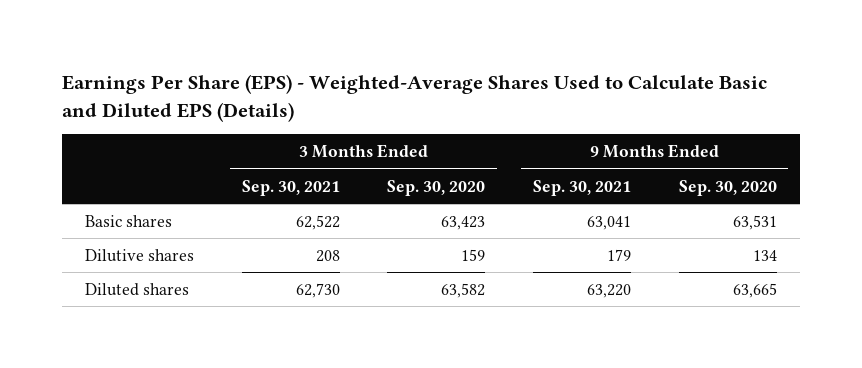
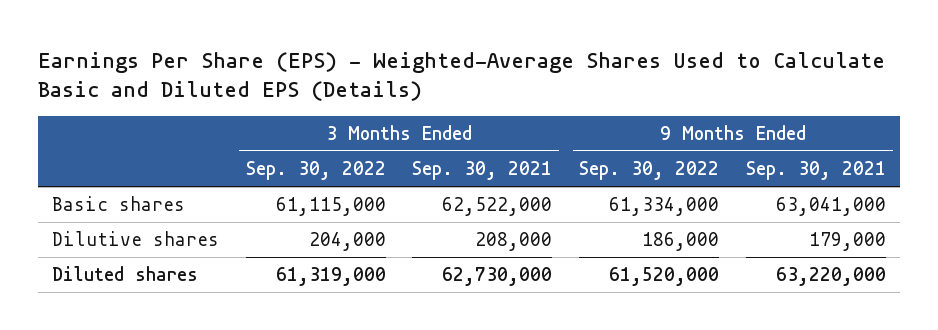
- | 3 Months Ended Sep. 30, 2021 | 3 Months Ended Sep. 30, 2020 | 9 Months Ended Sep. 30, 2021 | 9 Months Ended Sep. 30, 2020
+ | 3 Months Ended Sep. 30, 2022 | 3 Months Ended Sep. 30, 2021 | 9 Months Ended Sep. 30, 2022 | 9 Months Ended Sep. 30, 2021
- Basic shares | 62,522 | 63,423 | 63,041 | 63,531
- Dilutive shares | 208 | 159 | 179 | 134
- Diluted shares | 62,730 | 63,582 | 63,220 | 63,665
+ Basic shares | 61,115,000 | 62,522,000 | 61,334,000 | 63,041,000
+ Dilutive shares | 204,000 | 208,000 | 186,000 | 179,000
+ Diluted shares | 61,319,000 | 62,730,000 | 61,520,000 | 63,220,000

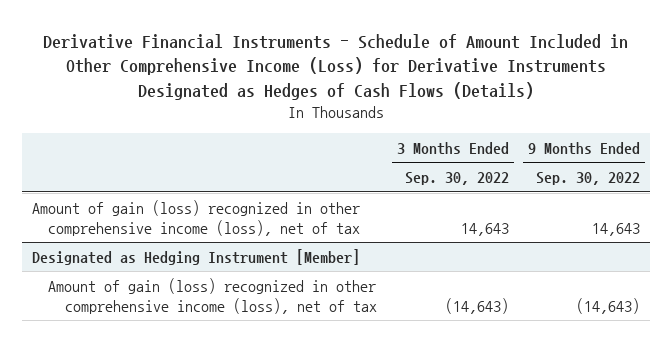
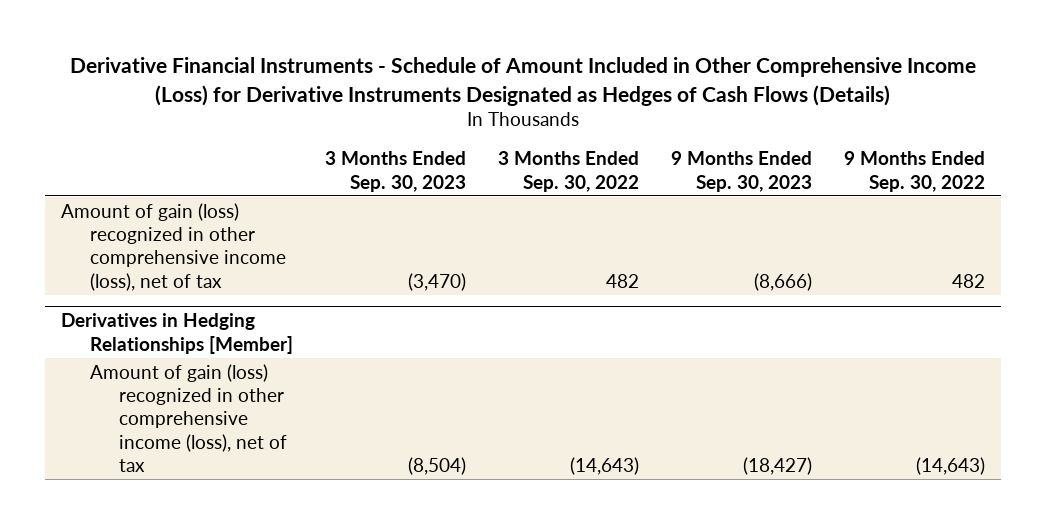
- | 3 Months Ended Sep. 30, 2022 | 9 Months Ended Sep. 30, 2022
+ | 3 Months Ended Sep. 30, 2023 | 3 Months Ended Sep. 30, 2022 | 9 Months Ended Sep. 30, 2023 | 9 Months Ended Sep. 30, 2022
- Amount of gain (loss) recognized in other comprehensive income (loss), net of tax | 14,643 | 14,643
- Designated as Hedging Instrument [Member]
+ Amount of gain (loss) recognized in other comprehensive income (loss), net of tax | (3,470) | 482 | (8,666) | 482
+ Derivatives in Hedging Relationships [Member]

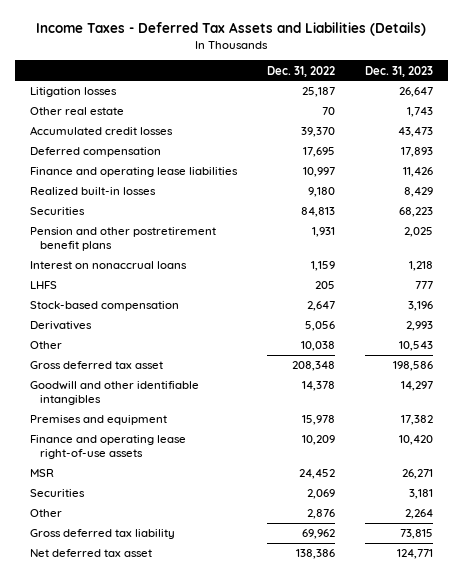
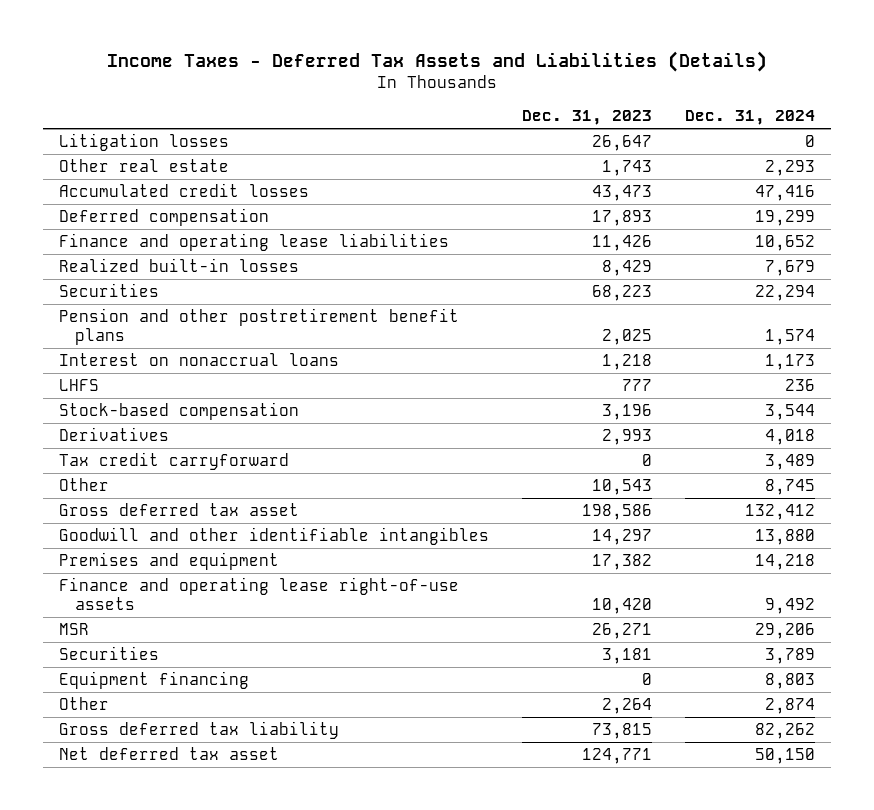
- | Dec. 31, 2022 | Dec. 31, 2023
+ | Dec. 31, 2023 | Dec. 31, 2024
+ Tax credit carryforward | 0 | 3,489
+ Equipment financing | 0 | 8,803

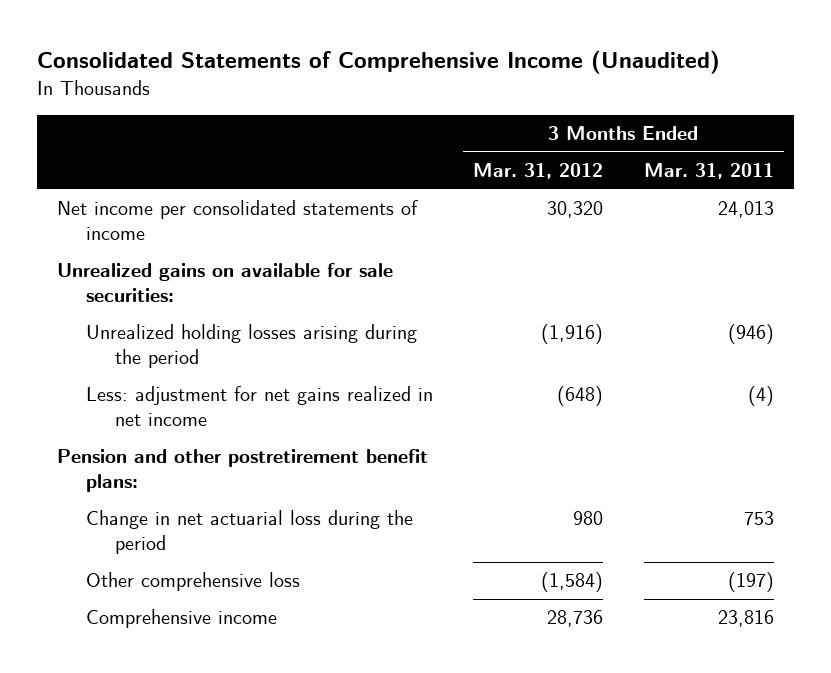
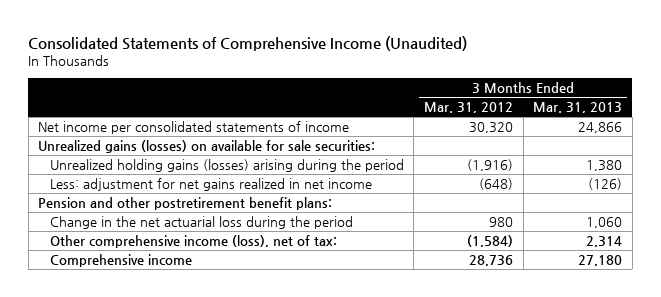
- | 3 Months Ended Mar. 31, 2012 | 3 Months Ended Mar. 31, 2011
+ | 3 Months Ended Mar. 31, 2012 | 3 Months Ended Mar. 31, 2013
- Unrealized gains on available for sale securities:
- Unrealized holding losses arising during the period | (1,916) | (946)
+ Unrealized gains (losses) on available for sale securities:
+ Unrealized holding gains (losses) arising during the period | (1,916) | 1,380
- Change in net actuarial loss during the period | 980 | 753
- Other comprehensive loss | (1,584) | (197)
+ Change in the net actuarial loss during the period | 980 | 1,060
+ Other comprehensive income (loss), net of tax: | (1,584) | 2,314

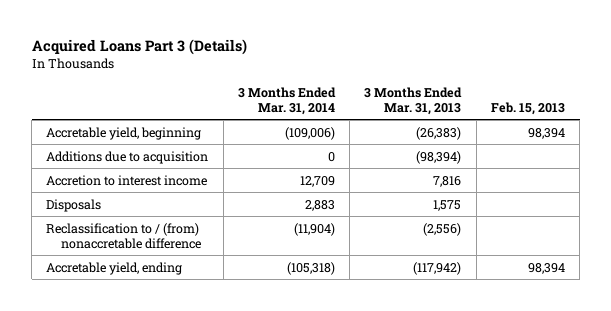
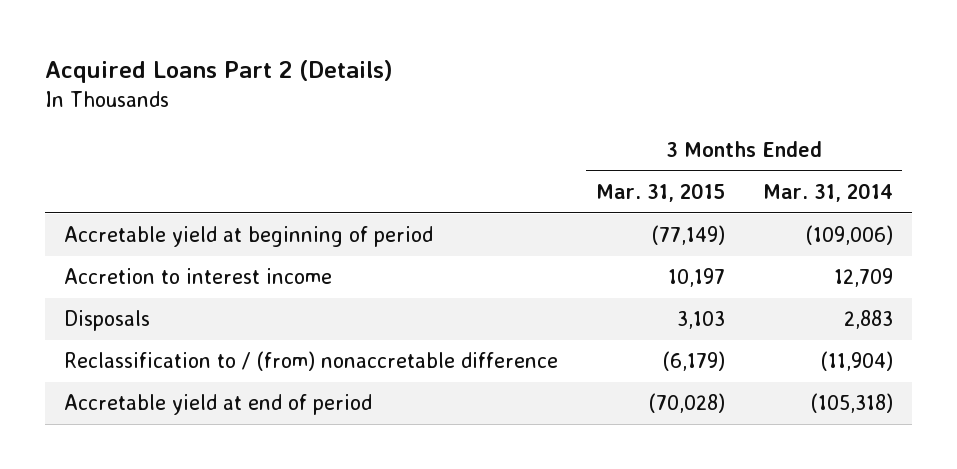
- Acquired Loans Part 3 (Details)
+ Acquired Loans Part 2 (Details)
- | 3 Months Ended Mar. 31, 2014 | 3 Months Ended Mar. 31, 2013 | Feb. 15, 2013
+ | 3 Months Ended Mar. 31, 2015 | 3 Months Ended Mar. 31, 2014
- Accretable yield, beginning | (109,006) | (26,383) | 98,394
- Additions due to acquisition | 0 | (98,394) |
+ Accretable yield at beginning of period | (77,149) | (109,006)
- Accretable yield, ending | (105,318) | (117,942) | 98,394
+ Accretable yield at end of period | (70,028) | (105,318)

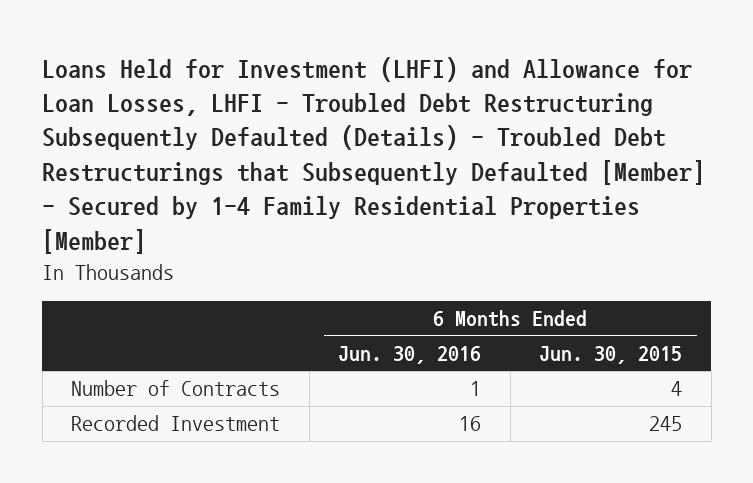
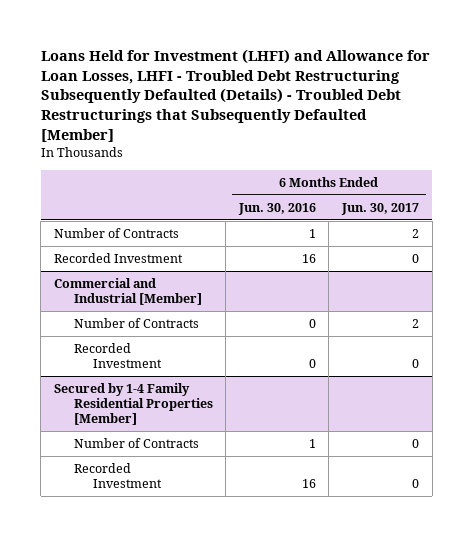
- Loans Held for Investment (LHFI) and Allowance for Loan Losses, LHFI - Troubled Debt Restructuring Subsequently Defaulted (Details) - Troubled Debt Restructurings that Subsequently Defaulted [Member] - Secured by 1-4 Family Residential Properties [Member]
+ Loans Held for Investment (LHFI) and Allowance for Loan Losses, LHFI - Troubled Debt Restructuring Subsequently Defaulted (Details) - Troubled Debt Restructurings that Subsequently Defaulted [Member]
- | 6 Months Ended Jun. 30, 2016 | 6 Months Ended Jun. 30, 2015
+ | 6 Months Ended Jun. 30, 2016 | 6 Months Ended Jun. 30, 2017
+ Commercial and Industrial [Member]
+ Number of Contracts | 0 | 2
+ Recorded Investment | 0 | 0
+ Secured by 1-4 Family Residential Properties [Member]
+ Number of Contracts | 1 | 0
+ Recorded Investment | 16 | 0

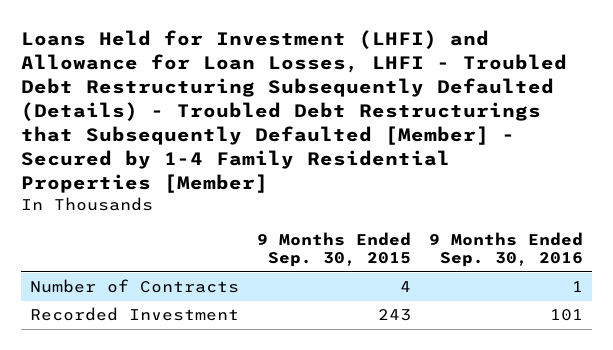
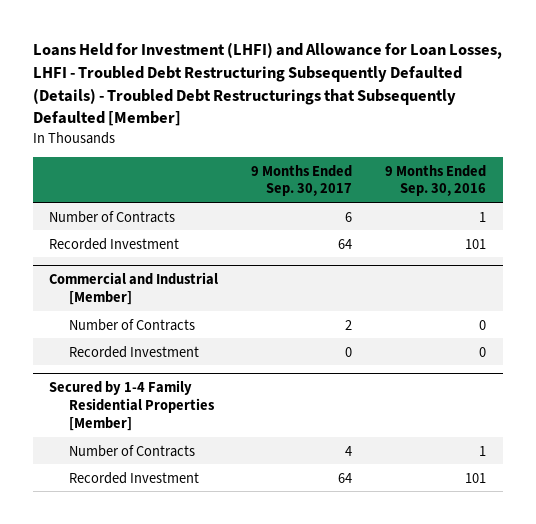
- Loans Held for Investment (LHFI) and Allowance for Loan Losses, LHFI - Troubled Debt Restructuring Subsequently Defaulted (Details) - Troubled Debt Restructurings that Subsequently Defaulted [Member] - Secured by 1-4 Family Residential Properties [Member]
+ Loans Held for Investment (LHFI) and Allowance for Loan Losses, LHFI - Troubled Debt Restructuring Subsequently Defaulted (Details) - Troubled Debt Restructurings that Subsequently Defaulted [Member]
- | 9 Months Ended Sep. 30, 2015 | 9 Months Ended Sep. 30, 2016
+ | 9 Months Ended Sep. 30, 2017 | 9 Months Ended Sep. 30, 2016
+ Commercial and Industrial [Member]
+ Number of Contracts | 2 | 0
+ Recorded Investment | 0 | 0
+ Secured by 1-4 Family Residential Properties [Member]
+ Number of Contracts | 4 | 1
+ Recorded Investment | 64 | 101

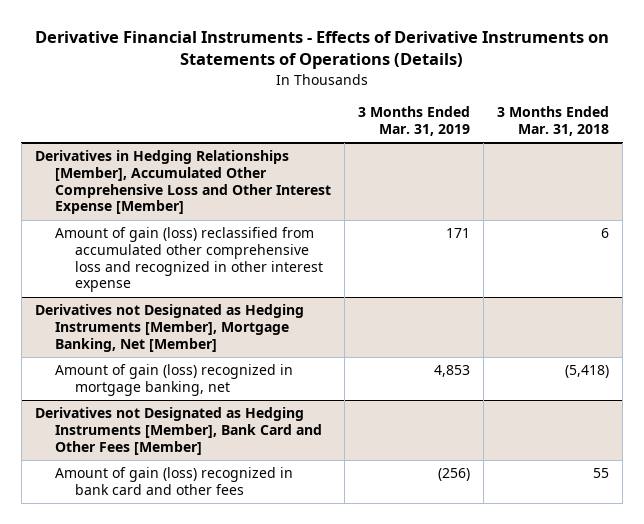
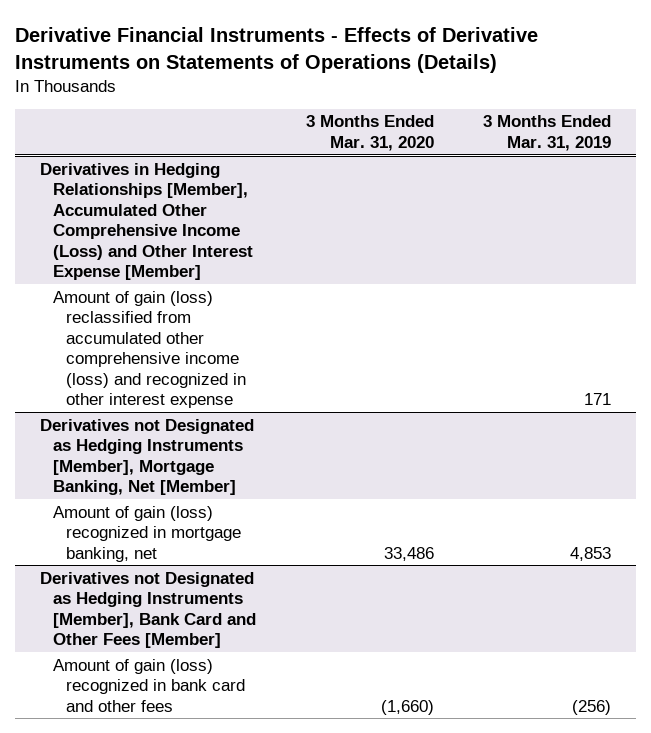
- | 3 Months Ended Mar. 31, 2019 | 3 Months Ended Mar. 31, 2018
+ | 3 Months Ended Mar. 31, 2020 | 3 Months Ended Mar. 31, 2019
- Derivatives in Hedging Relationships [Member], Accumulated Other Comprehensive Loss and Other Interest Expense [Member]
- Amount of gain (loss) reclassified from accumulated other comprehensive loss and recognized in other interest expense | 171 | 6
+ Derivatives in Hedging Relationships [Member], Accumulated Other Comprehensive Income (Loss) and Other Interest Expense [Member]
+ Amount of gain (loss) reclassified from accumulated other comprehensive income (loss) and recognized in other interest expense | | 171

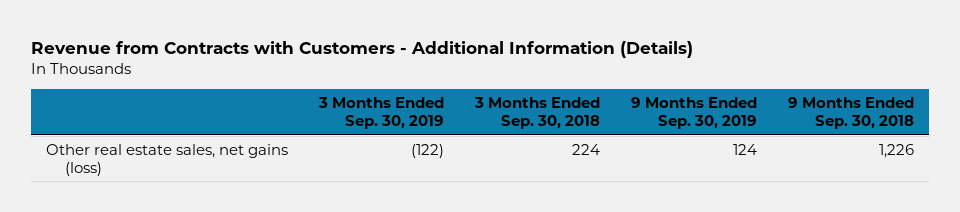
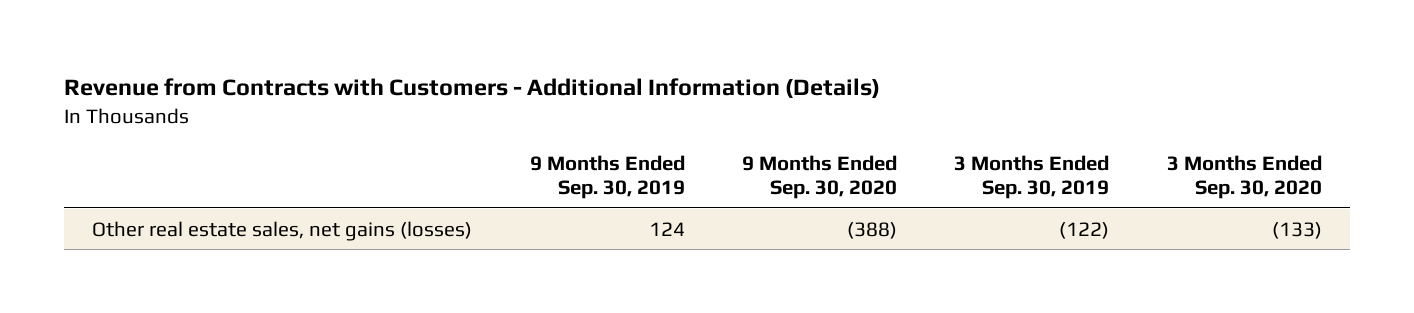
- | 3 Months Ended Sep. 30, 2019 | 3 Months Ended Sep. 30, 2018 | 9 Months Ended Sep. 30, 2019 | 9 Months Ended Sep. 30, 2018
+ | 9 Months Ended Sep. 30, 2019 | 9 Months Ended Sep. 30, 2020 | 3 Months Ended Sep. 30, 2019 | 3 Months Ended Sep. 30, 2020
- Other real estate sales, net gains (loss) | (122) | 224 | 124 | 1,226
+ Other real estate sales, net gains (losses) | 124 | (388) | (122) | (133)

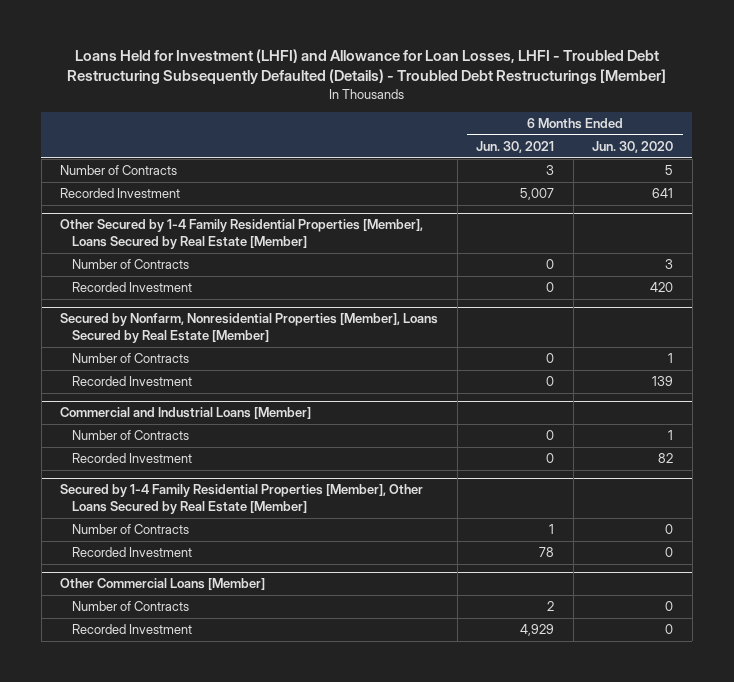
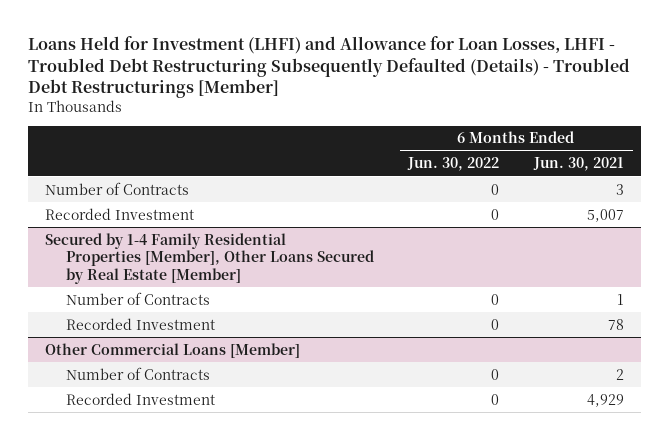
- | 6 Months Ended Jun. 30, 2021 | 6 Months Ended Jun. 30, 2020
+ | 6 Months Ended Jun. 30, 2022 | 6 Months Ended Jun. 30, 2021
- Other Secured by 1-4 Family Residential Properties [Member], Loans Secured by Real Estate [Member]
- Number of Contracts | 0 | 3
- Recorded Investment | 0 | 420
- Secured by Nonfarm, Nonresidential Properties [Member], Loans Secured by Real Estate [Member]
- Number of Contracts | 0 | 1
- Recorded Investment | 0 | 139
- Commercial and Industrial Loans [Member]
- Number of Contracts | 0 | 1
- Recorded Investment | 0 | 82

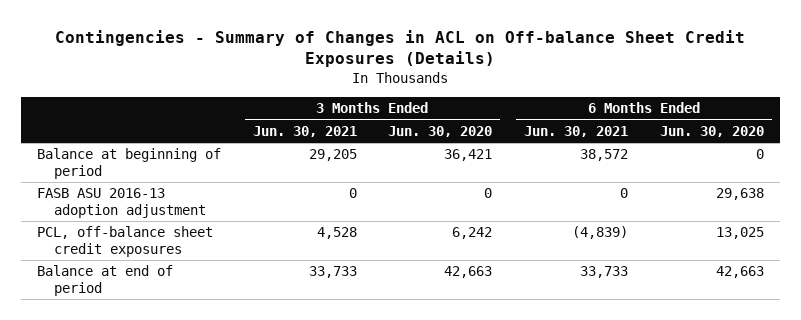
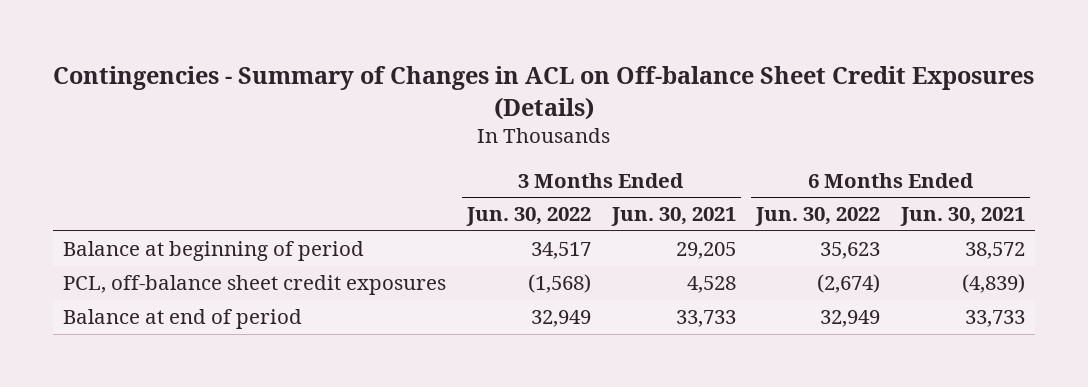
- | 3 Months Ended Jun. 30, 2021 | 3 Months Ended Jun. 30, 2020 | 6 Months Ended Jun. 30, 2021 | 6 Months Ended Jun. 30, 2020
+ | 3 Months Ended Jun. 30, 2022 | 3 Months Ended Jun. 30, 2021 | 6 Months Ended Jun. 30, 2022 | 6 Months Ended Jun. 30, 2021
- FASB ASU 2016-13 adoption adjustment | 0 | 0 | 0 | 29,638

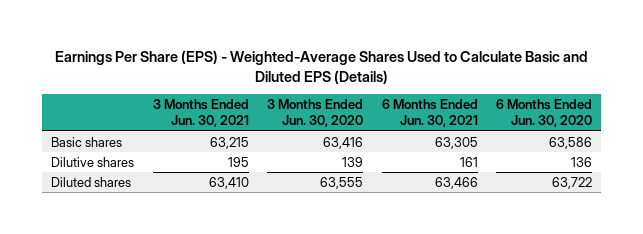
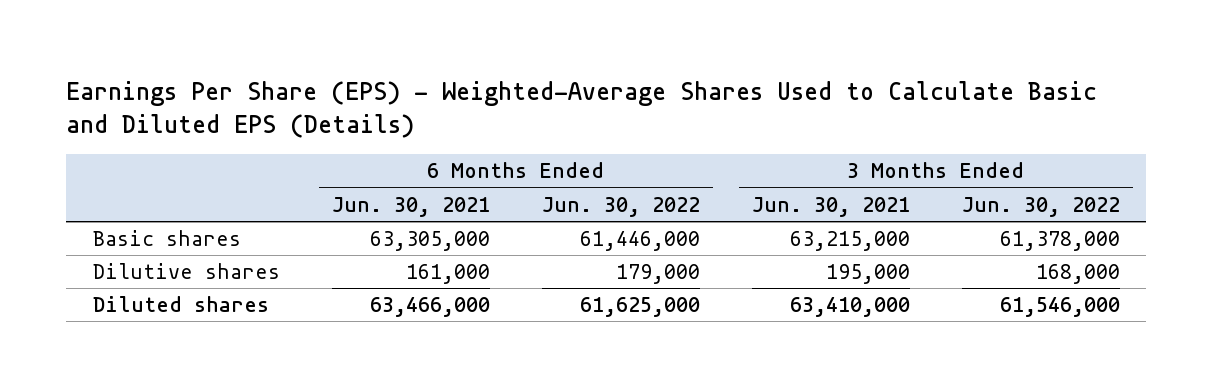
- | 3 Months Ended Jun. 30, 2021 | 3 Months Ended Jun. 30, 2020 | 6 Months Ended Jun. 30, 2021 | 6 Months Ended Jun. 30, 2020
+ | 6 Months Ended Jun. 30, 2021 | 6 Months Ended Jun. 30, 2022 | 3 Months Ended Jun. 30, 2021 | 3 Months Ended Jun. 30, 2022
- Basic shares | 63,215 | 63,416 | 63,305 | 63,586
- Dilutive shares | 195 | 139 | 161 | 136
- Diluted shares | 63,410 | 63,555 | 63,466 | 63,722
+ Basic shares | 63,305,000 | 61,446,000 | 63,215,000 | 61,378,000
+ Dilutive shares | 161,000 | 179,000 | 195,000 | 168,000
+ Diluted shares | 63,466,000 | 61,625,000 | 63,410,000 | 61,546,000

